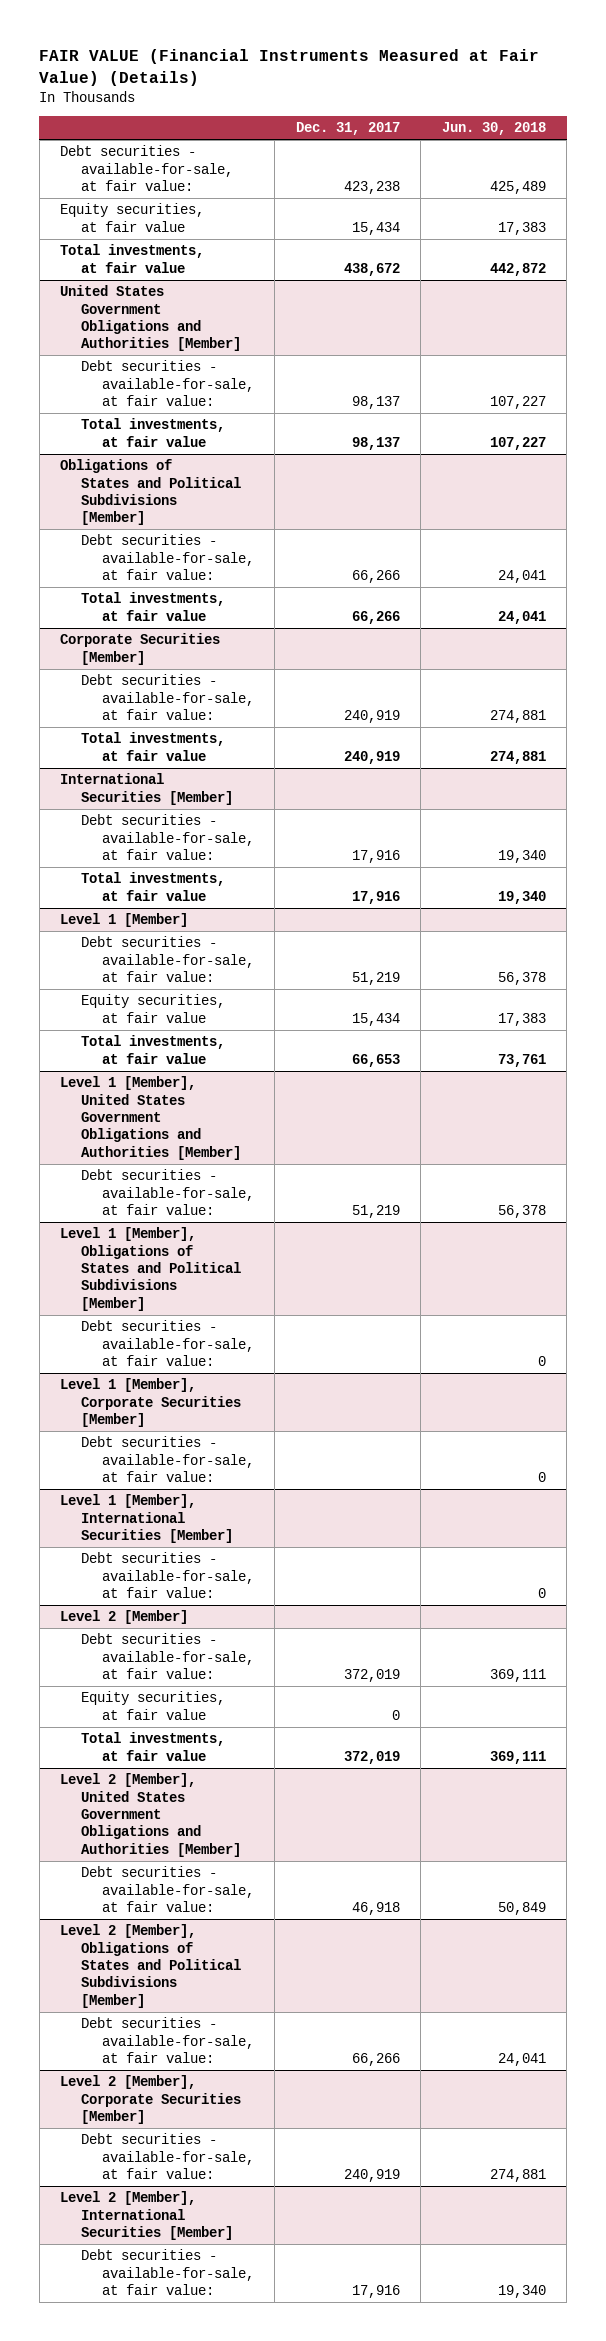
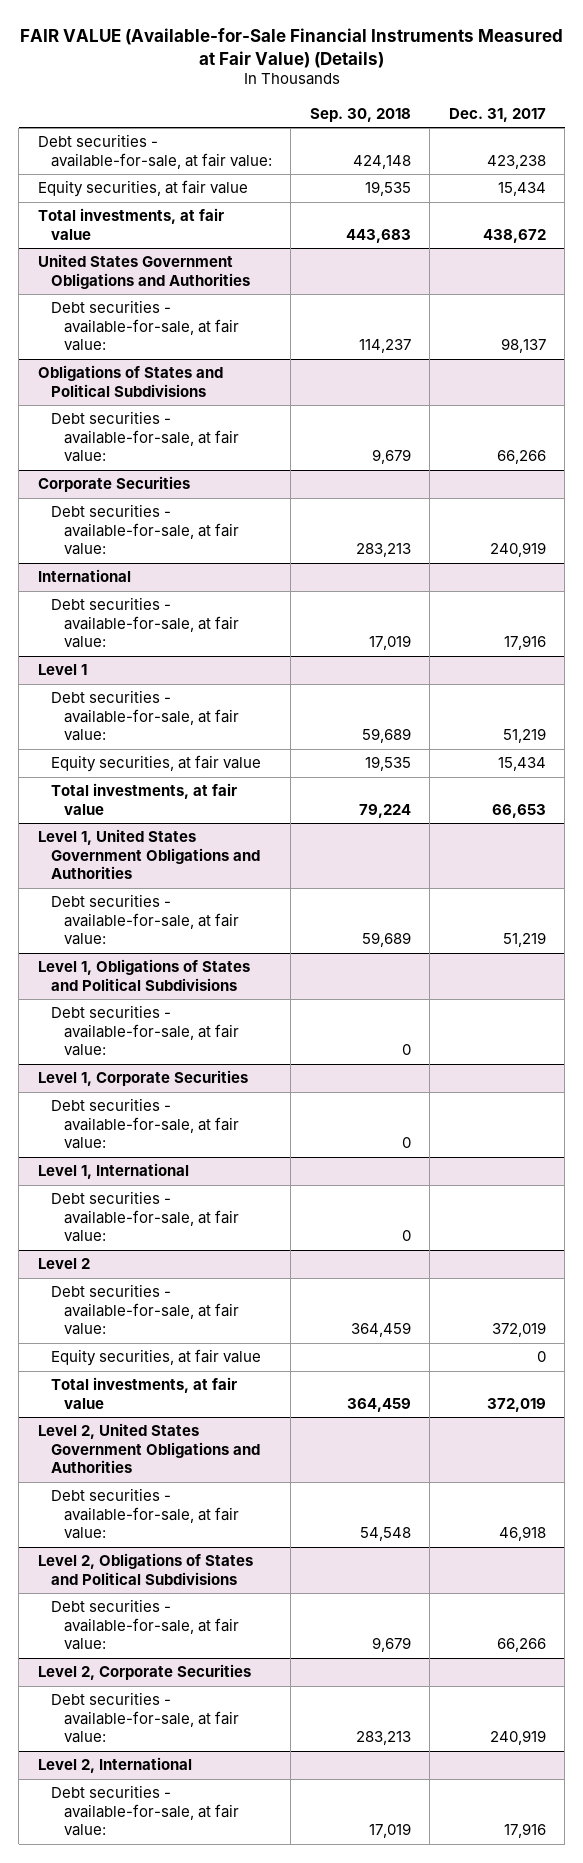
- FAIR VALUE (Financial Instruments Measured at Fair Value) (Details)
+ FAIR VALUE (Available-for-Sale Financial Instruments Measured at Fair Value) (Details)
- | Dec. 31, 2017 | Jun. 30, 2018
+ | Sep. 30, 2018 | Dec. 31, 2017
- United States Government Obligations and Authorities [Member]
+ United States Government Obligations and Authorities
- Total investments, at fair value | 98,137 | 107,227
- Obligations of States and Political Subdivisions [Member]
+ Obligations of States and Political Subdivisions
- Total investments, at fair value | 66,266 | 24,041
- Corporate Securities [Member]
+ Corporate Securities
- Total investments, at fair value | 240,919 | 274,881
- International Securities [Member]
+ International
- Total investments, at fair value | 17,916 | 19,340
- Level 1 [Member]
+ Level 1
- Level 1 [Member], United States Government Obligations and Authorities [Member]
+ Level 1, United States Government Obligations and Authorities
- Level 1 [Member], Obligations of States and Political Subdivisions [Member]
+ Level 1, Obligations of States and Political Subdivisions
- Level 1 [Member], Corporate Securities [Member]
+ Level 1, Corporate Securities
- Level 1 [Member], International Securities [Member]
+ Level 1, International
- Level 2 [Member]
+ Level 2
- Level 2 [Member], United States Government Obligations and Authorities [Member]
+ Level 2, United States Government Obligations and Authorities
- Level 2 [Member], Obligations of States and Political Subdivisions [Member]
+ Level 2, Obligations of States and Political Subdivisions
- Level 2 [Member], Corporate Securities [Member]
+ Level 2, Corporate Securities
- Level 2 [Member], International Securities [Member]
+ Level 2, International

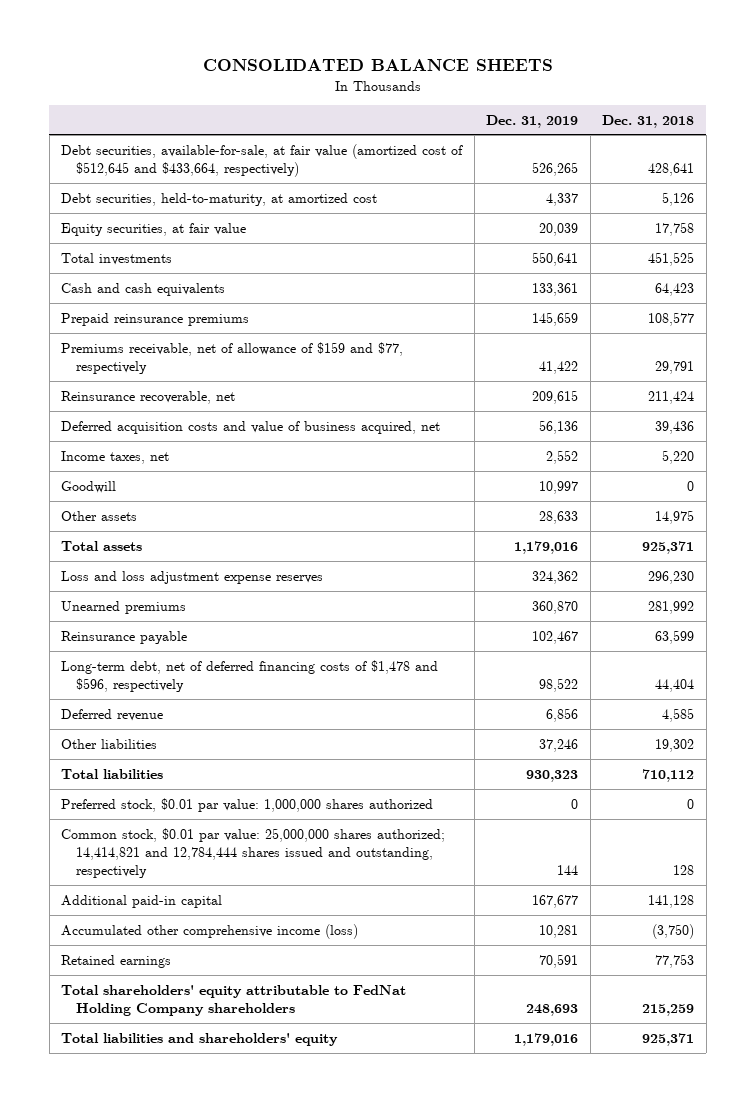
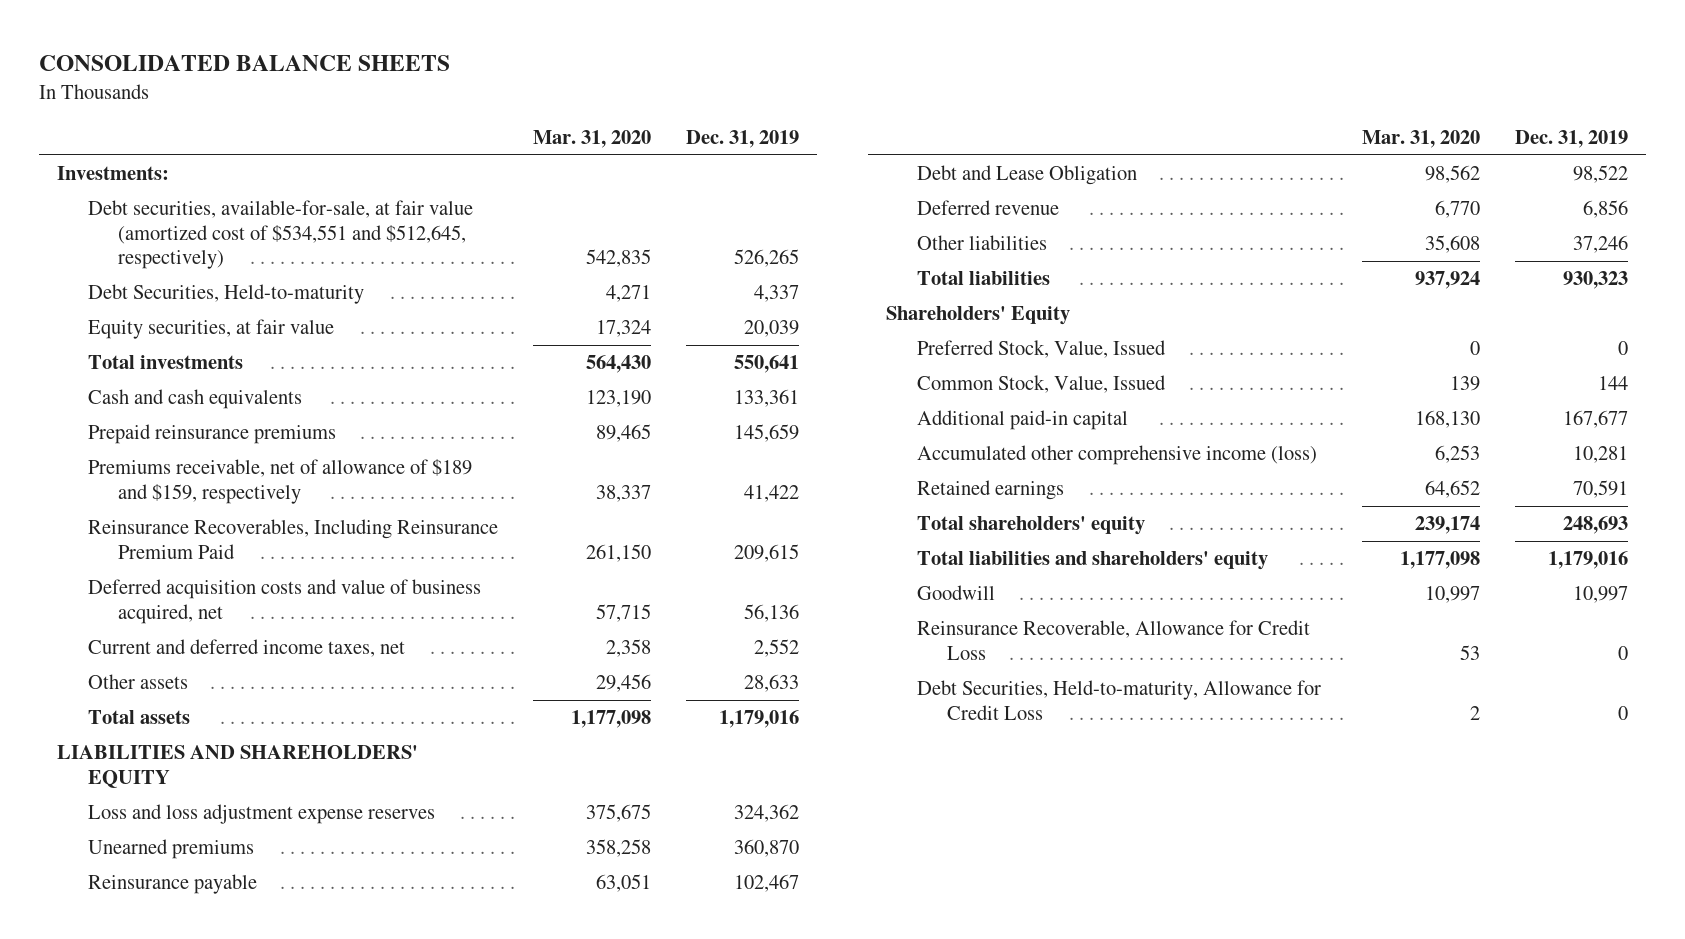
- | Dec. 31, 2019 | Dec. 31, 2018
+ | Mar. 31, 2020 | Dec. 31, 2019
- Debt securities, available-for-sale, at fair value (amortized cost of $512,645 and $433,664, respectively) | 526,265 | 428,641
- Debt securities, held-to-maturity, at amortized cost | 4,337 | 5,126
+ Investments:
+ Debt securities, available-for-sale, at fair value (amortized cost of $534,551 and $512,645, respectively) | 542,835 | 526,265
+ Debt Securities, Held-to-maturity | 4,271 | 4,337
- Premiums receivable, net of allowance of $159 and $77, respectively | 41,422 | 29,791
- Reinsurance recoverable, net | 209,615 | 211,424
+ Premiums receivable, net of allowance of $189 and $159, respectively | 38,337 | 41,422
+ Reinsurance Recoverables, Including Reinsurance Premium Paid | 261,150 | 209,615
- Income taxes, net | 2,552 | 5,220
+ Current and deferred income taxes, net | 2,358 | 2,552
+ LIABILITIES AND SHAREHOLDERS' EQUITY
- Long-term debt, net of deferred financing costs of $1,478 and $596, respectively | 98,522 | 44,404
+ Debt and Lease Obligation | 98,562 | 98,522
- Preferred stock, $0.01 par value: 1,000,000 shares authorized | 0 | 0
- Common stock, $0.01 par value: 25,000,000 shares authorized; 14,414,821 and 12,784,444 shares issued and outstanding, respectively | 144 | 128
+ Shareholders' Equity
+ Preferred Stock, Value, Issued | 0 | 0
+ Common Stock, Value, Issued | 139 | 144
- Total shareholders' equity attributable to FedNat Holding Company shareholders | 248,693 | 215,259
+ Total shareholders' equity | 239,174 | 248,693
moved down: Goodwill | 10,997 | 10,997
+ Reinsurance Recoverable, Allowance for Credit Loss | 53 | 0
+ Debt Securities, Held-to-maturity, Allowance for Credit Loss | 2 | 0

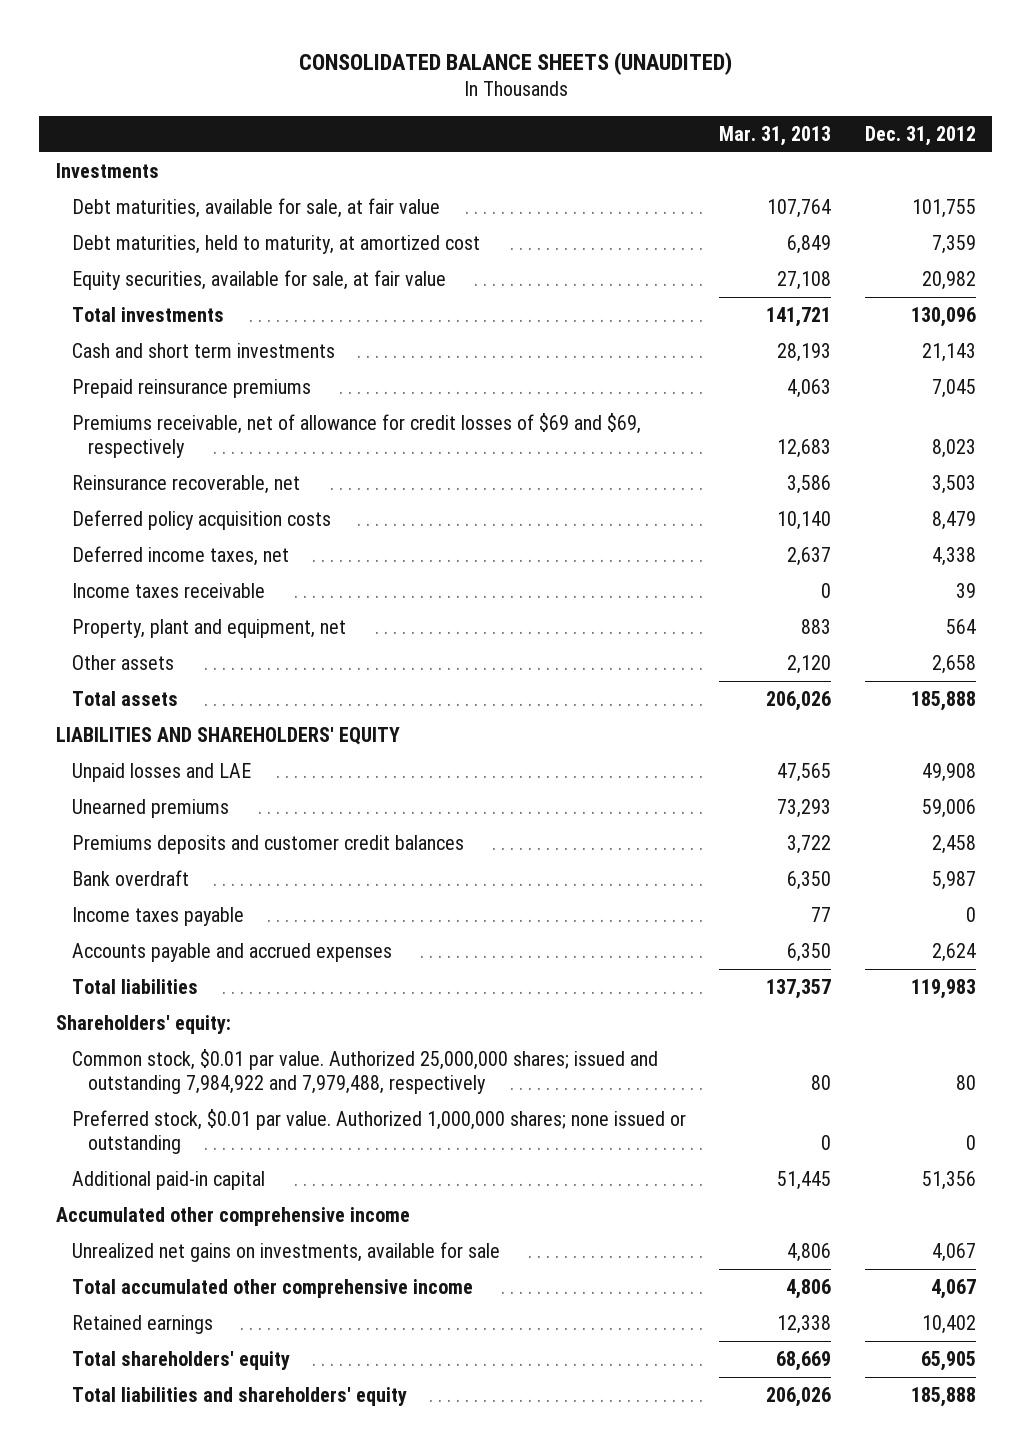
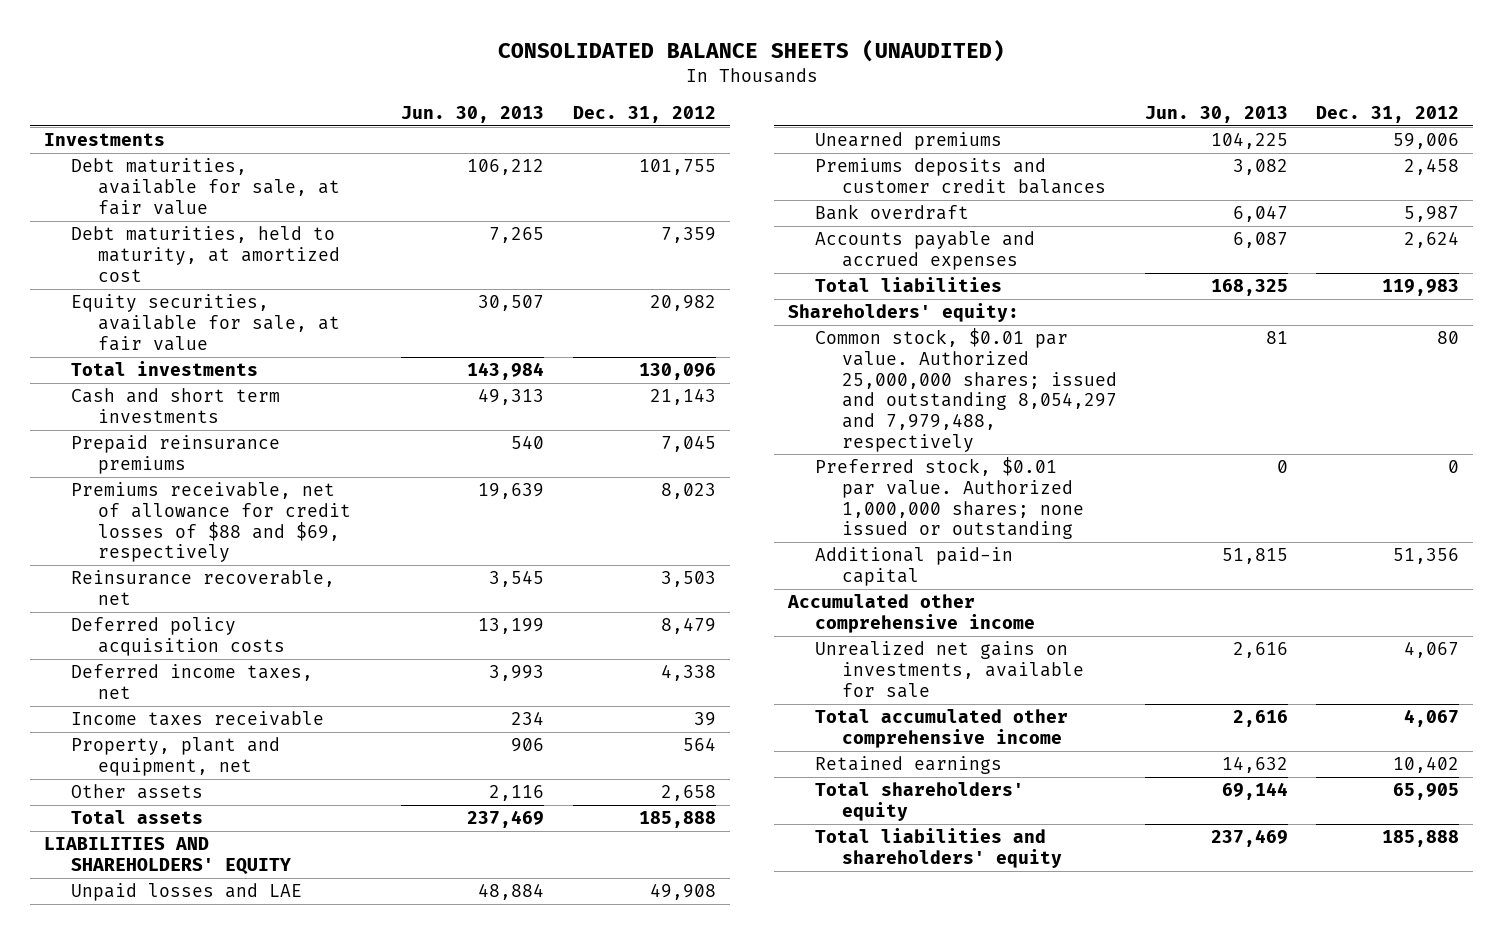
- | Mar. 31, 2013 | Dec. 31, 2012
+ | Jun. 30, 2013 | Dec. 31, 2012
- Premiums receivable, net of allowance for credit losses of $69 and $69, respectively | 12,683 | 8,023
+ Premiums receivable, net of allowance for credit losses of $88 and $69, respectively | 19,639 | 8,023
- Income taxes payable | 77 | 0
- Common stock, $0.01 par value. Authorized 25,000,000 shares; issued and outstanding 7,984,922 and 7,979,488, respectively | 80 | 80
+ Common stock, $0.01 par value. Authorized 25,000,000 shares; issued and outstanding 8,054,297 and 7,979,488, respectively | 81 | 80

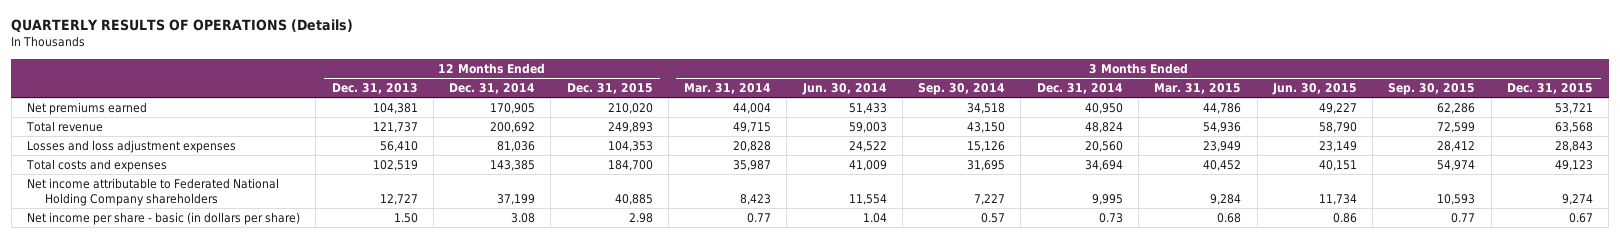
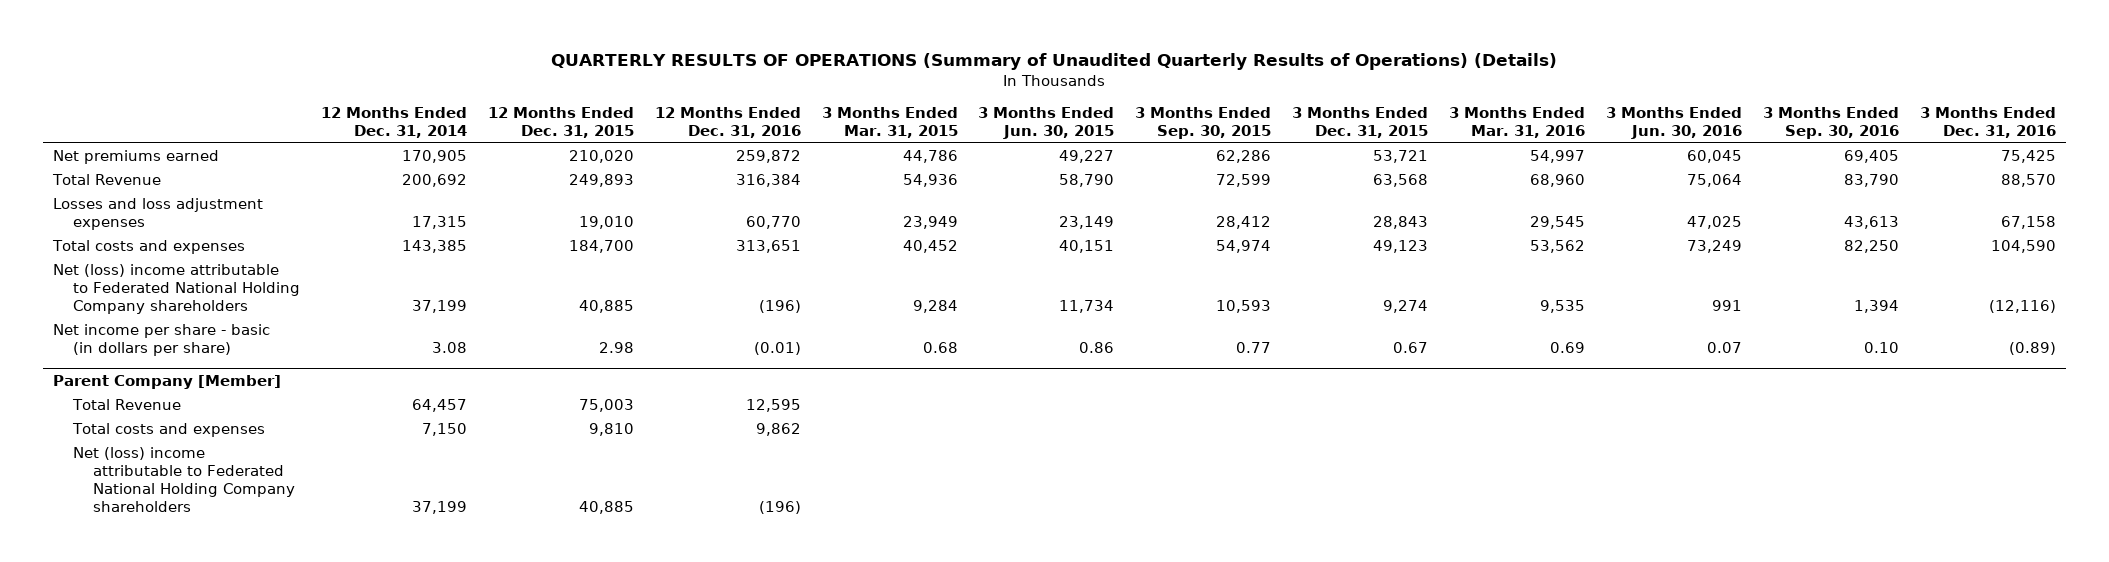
- QUARTERLY RESULTS OF OPERATIONS (Details)
+ QUARTERLY RESULTS OF OPERATIONS (Summary of Unaudited Quarterly Results of Operations) (Details)
- | 12 Months Ended Dec. 31, 2013 | 12 Months Ended Dec. 31, 2014 | 12 Months Ended Dec. 31, 2015 | 3 Months Ended Mar. 31, 2014 | 3 Months Ended Jun. 30, 2014 | 3 Months Ended Sep. 30, 2014 | 3 Months Ended Dec. 31, 2014 | 3 Months Ended Mar. 31, 2015 | 3 Months Ended Jun. 30, 2015 | 3 Months Ended Sep. 30, 2015 | 3 Months Ended Dec. 31, 2015
+ | 12 Months Ended Dec. 31, 2014 | 12 Months Ended Dec. 31, 2015 | 12 Months Ended Dec. 31, 2016 | 3 Months Ended Mar. 31, 2015 | 3 Months Ended Jun. 30, 2015 | 3 Months Ended Sep. 30, 2015 | 3 Months Ended Dec. 31, 2015 | 3 Months Ended Mar. 31, 2016 | 3 Months Ended Jun. 30, 2016 | 3 Months Ended Sep. 30, 2016 | 3 Months Ended Dec. 31, 2016
- Total revenue | 121,737 | 200,692 | 249,893 | 49,715 | 59,003 | 43,150 | 48,824 | 54,936 | 58,790 | 72,599 | 63,568
- Losses and loss adjustment expenses | 56,410 | 81,036 | 104,353 | 20,828 | 24,522 | 15,126 | 20,560 | 23,949 | 23,149 | 28,412 | 28,843
+ Total Revenue | 200,692 | 249,893 | 316,384 | 54,936 | 58,790 | 72,599 | 63,568 | 68,960 | 75,064 | 83,790 | 88,570
+ Losses and loss adjustment expenses | 17,315 | 19,010 | 60,770 | 23,949 | 23,149 | 28,412 | 28,843 | 29,545 | 47,025 | 43,613 | 67,158
- Net income attributable to Federated National Holding Company shareholders | 12,727 | 37,199 | 40,885 | 8,423 | 11,554 | 7,227 | 9,995 | 9,284 | 11,734 | 10,593 | 9,274
+ Net (loss) income attributable to Federated National Holding Company shareholders | 37,199 | 40,885 | (196) | 9,284 | 11,734 | 10,593 | 9,274 | 9,535 | 991 | 1,394 | (12,116)
+ Parent Company [Member]
+ Total Revenue | 64,457 | 75,003 | 12,595 | | | | | | | |
+ Total costs and expenses | 7,150 | 9,810 | 9,862 | | | | | | | |
+ Net (loss) income attributable to Federated National Holding Company shareholders | 37,199 | 40,885 | (196) | | | | | | | |

